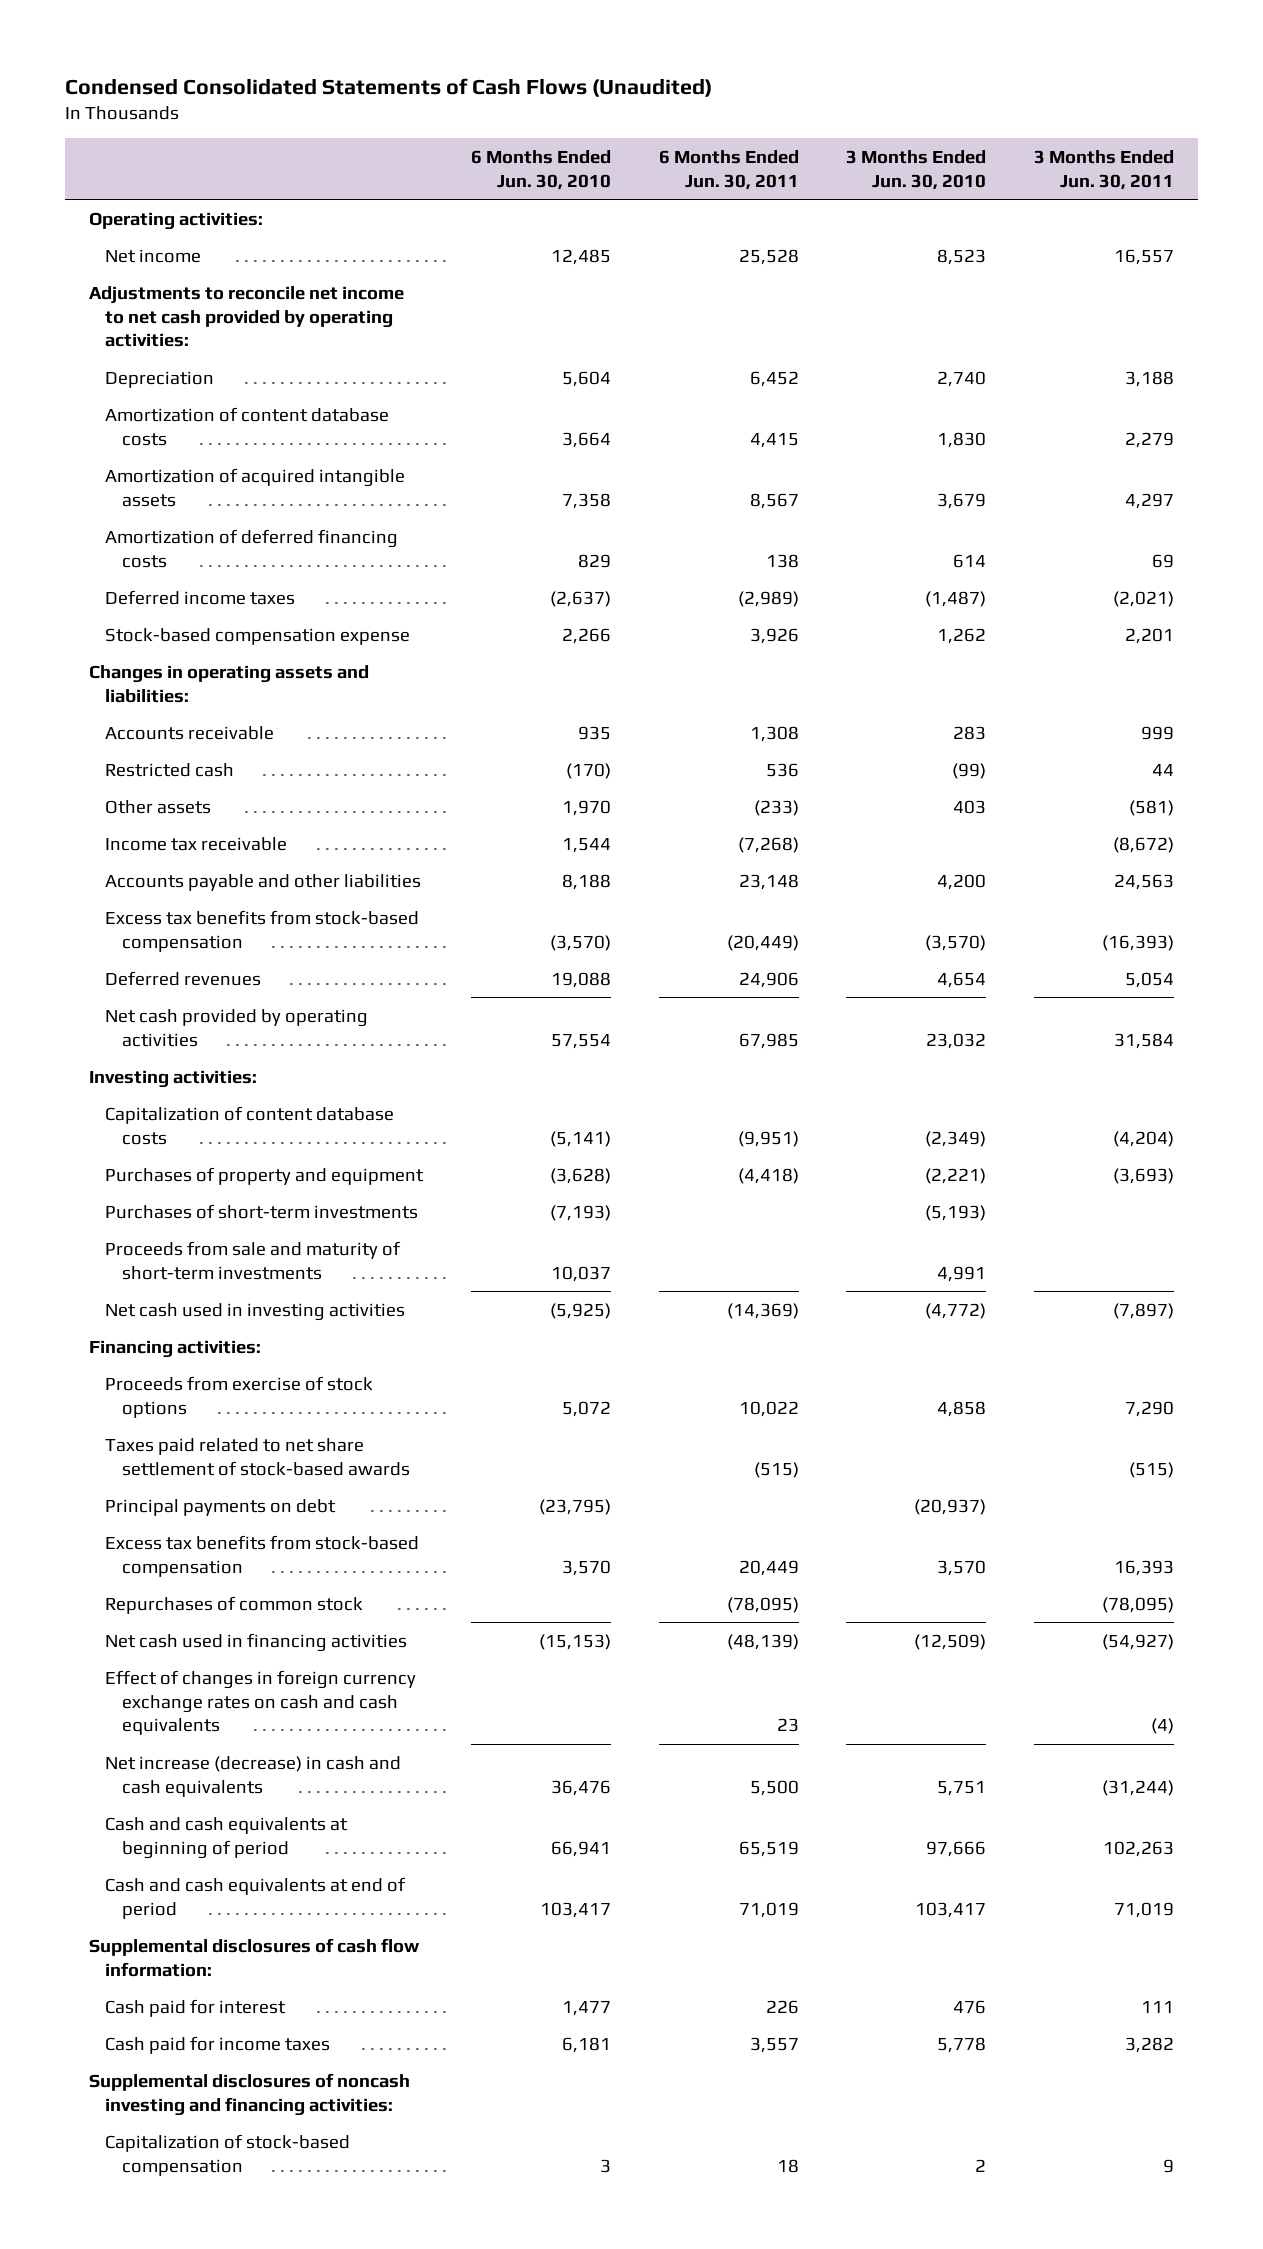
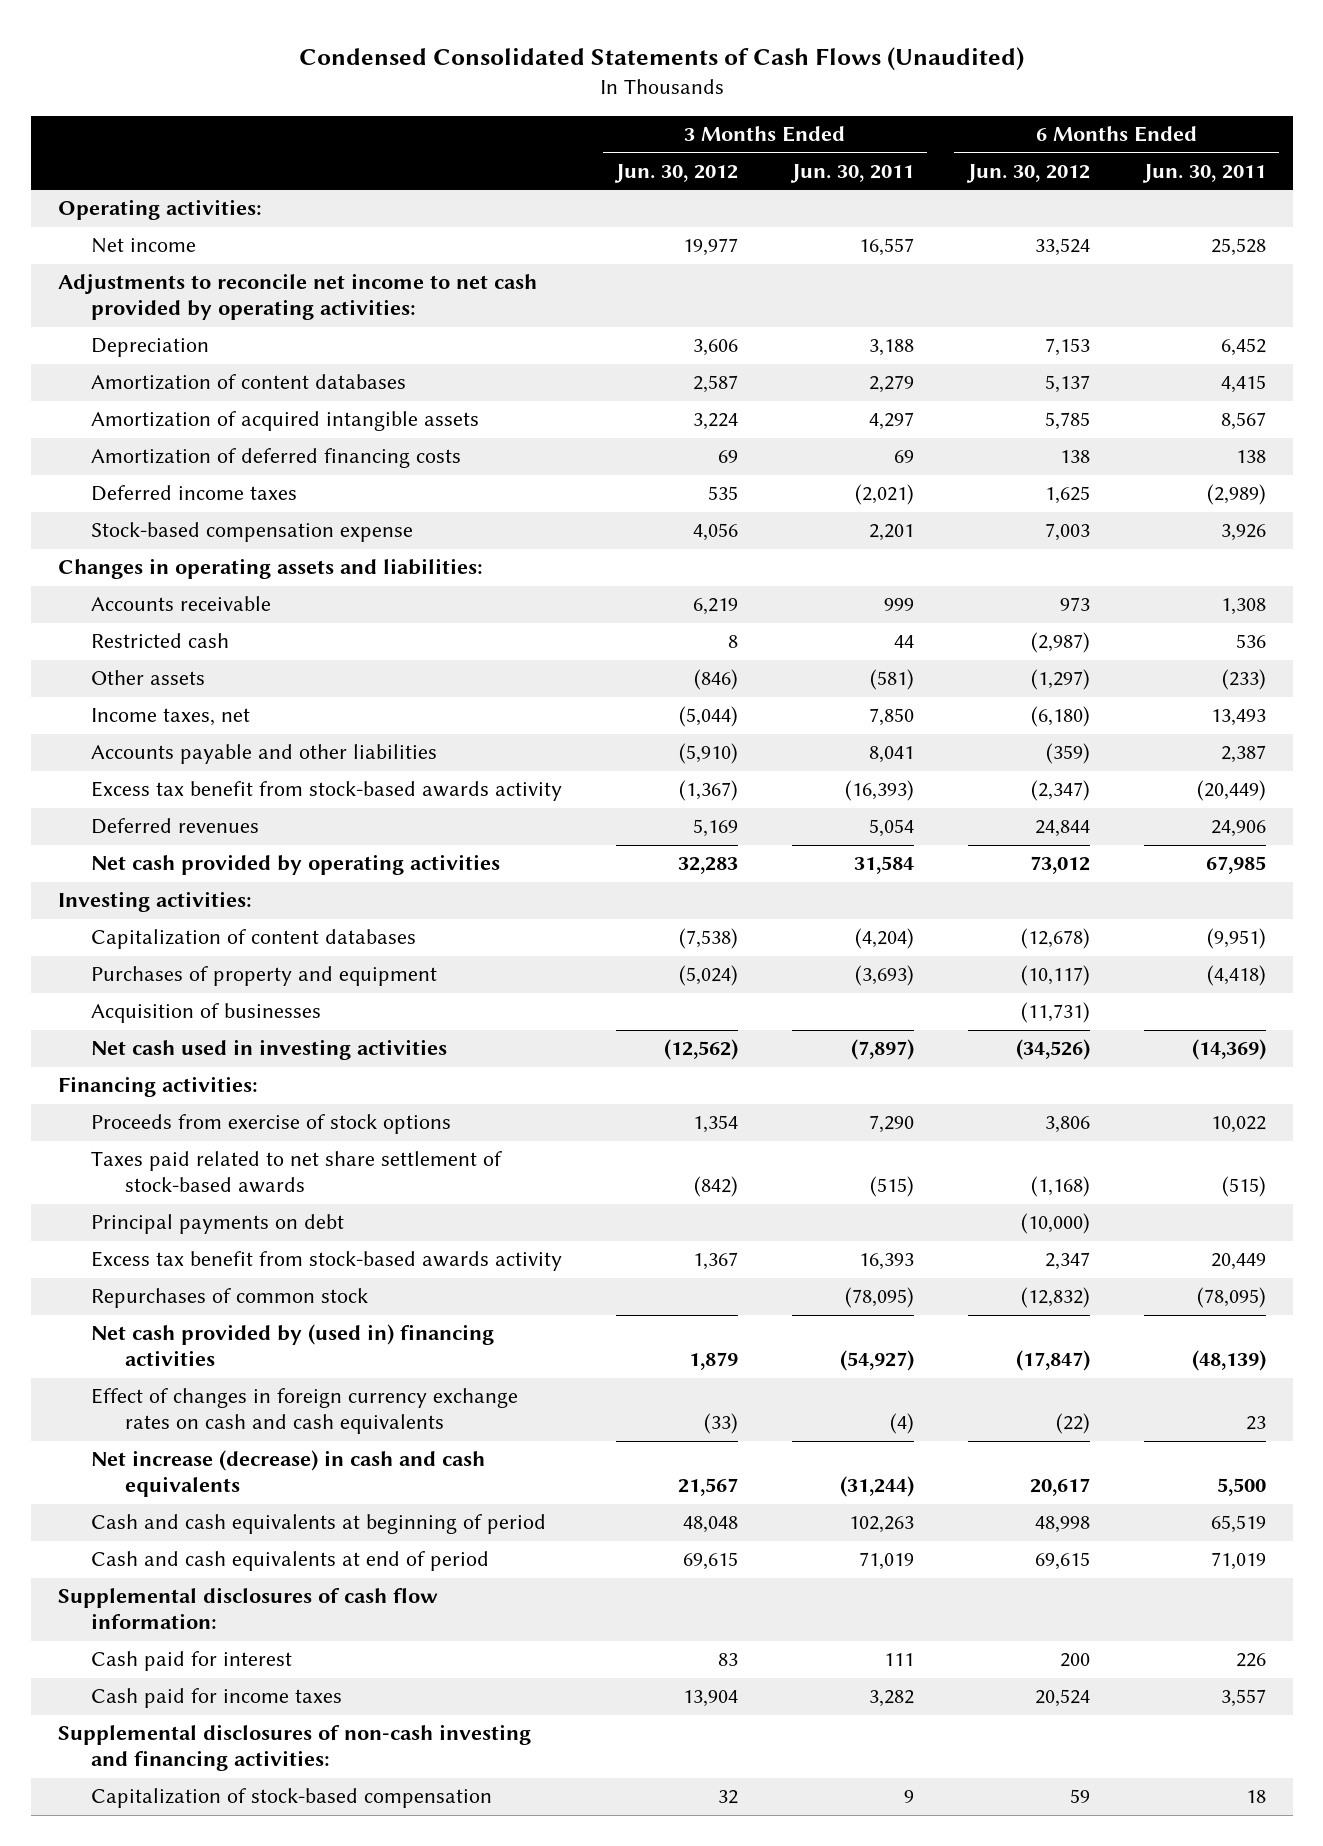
- | 6 Months Ended Jun. 30, 2010 | 6 Months Ended Jun. 30, 2011 | 3 Months Ended Jun. 30, 2010 | 3 Months Ended Jun. 30, 2011
+ | 3 Months Ended Jun. 30, 2012 | 3 Months Ended Jun. 30, 2011 | 6 Months Ended Jun. 30, 2012 | 6 Months Ended Jun. 30, 2011
- Amortization of content database costs | 3,664 | 4,415 | 1,830 | 2,279
+ Amortization of content databases | 2,587 | 2,279 | 5,137 | 4,415
- Income tax receivable | 1,544 | (7,268) | | (8,672)
- Accounts payable and other liabilities | 8,188 | 23,148 | 4,200 | 24,563
- Excess tax benefits from stock-based compensation | (3,570) | (20,449) | (3,570) | (16,393)
+ Income taxes, net | (5,044) | 7,850 | (6,180) | 13,493
+ Accounts payable and other liabilities | (5,910) | 8,041 | (359) | 2,387
+ Excess tax benefit from stock-based awards activity | (1,367) | (16,393) | (2,347) | (20,449)
- Capitalization of content database costs | (5,141) | (9,951) | (2,349) | (4,204)
+ Capitalization of content databases | (7,538) | (4,204) | (12,678) | (9,951)
- Purchases of short-term investments | (7,193) | | (5,193) |
- Proceeds from sale and maturity of short-term investments | 10,037 | | 4,991 |
+ Acquisition of businesses | | | (11,731) |
- Excess tax benefits from stock-based compensation | 3,570 | 20,449 | 3,570 | 16,393
+ Excess tax benefit from stock-based awards activity | 1,367 | 16,393 | 2,347 | 20,449
- Net cash used in financing activities | (15,153) | (48,139) | (12,509) | (54,927)
+ Net cash provided by (used in) financing activities | 1,879 | (54,927) | (17,847) | (48,139)
- Supplemental disclosures of noncash investing and financing activities:
+ Supplemental disclosures of non-cash investing and financing activities:

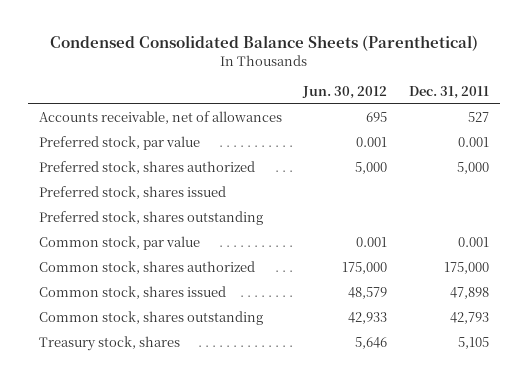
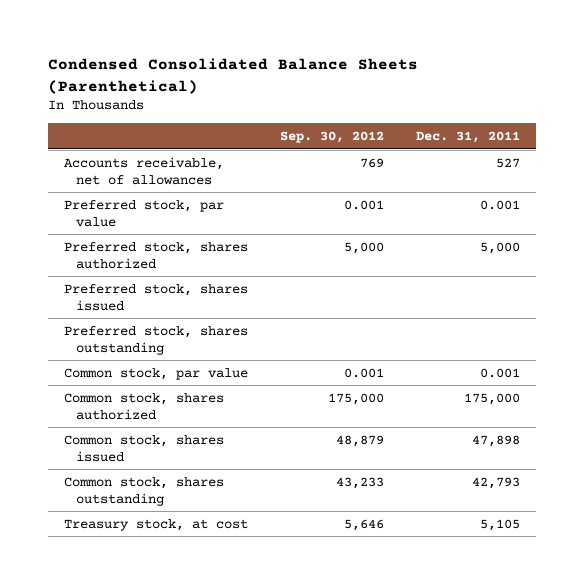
- | Jun. 30, 2012 | Dec. 31, 2011
+ | Sep. 30, 2012 | Dec. 31, 2011
- Treasury stock, shares | 5,646 | 5,105
+ Treasury stock, at cost | 5,646 | 5,105

